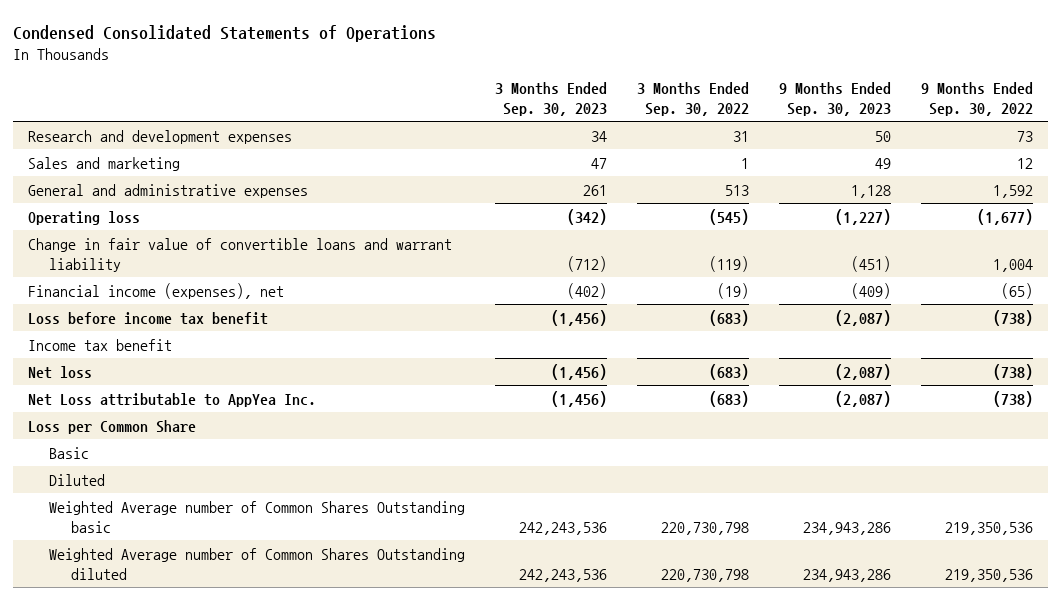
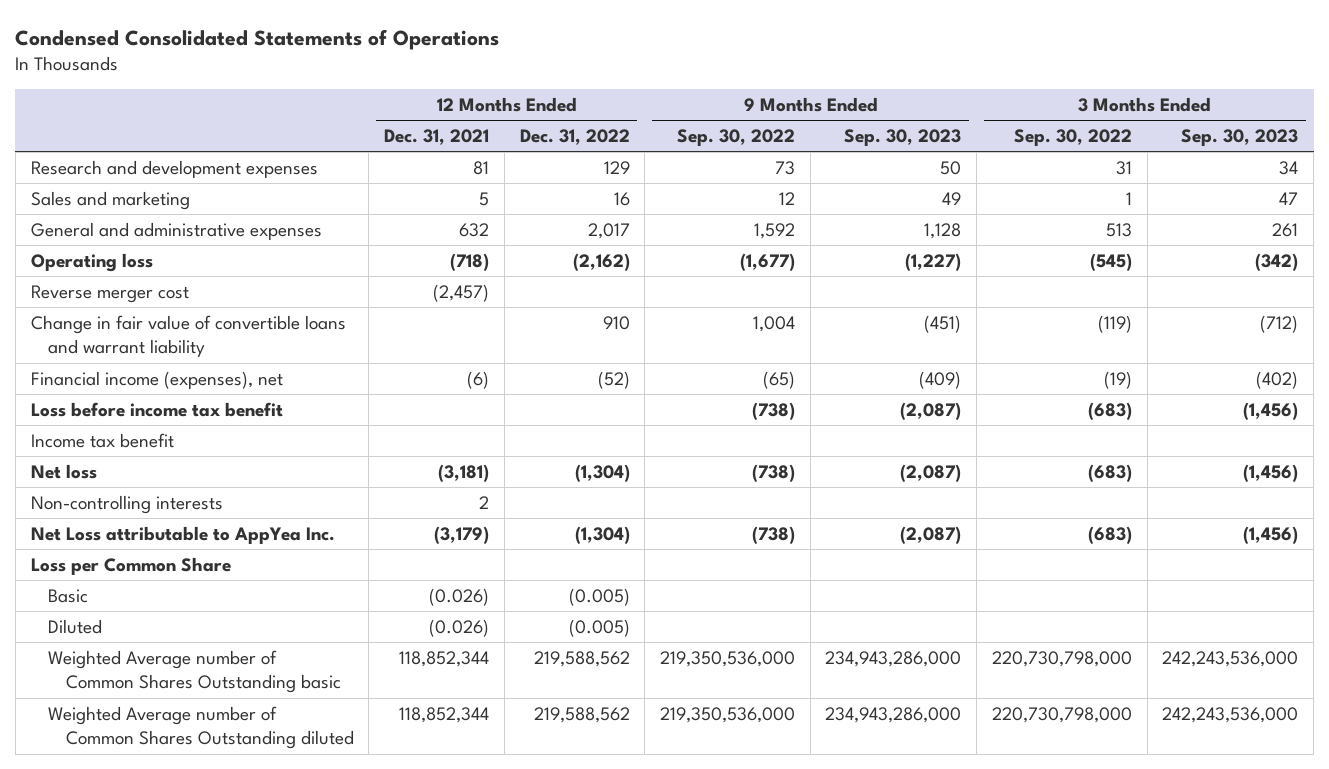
- | 3 Months Ended Sep. 30, 2023 | 3 Months Ended Sep. 30, 2022 | 9 Months Ended Sep. 30, 2023 | 9 Months Ended Sep. 30, 2022
+ | 12 Months Ended Dec. 31, 2021 | 12 Months Ended Dec. 31, 2022 | 9 Months Ended Sep. 30, 2022 | 9 Months Ended Sep. 30, 2023 | 3 Months Ended Sep. 30, 2022 | 3 Months Ended Sep. 30, 2023
+ Reverse merger cost | (2,457) | | | | |
+ Non-controlling interests | 2 | | | | |
- Weighted Average number of Common Shares Outstanding basic | 242,243,536 | 220,730,798 | 234,943,286 | 219,350,536
- Weighted Average number of Common Shares Outstanding diluted | 242,243,536 | 220,730,798 | 234,943,286 | 219,350,536
+ Weighted Average number of Common Shares Outstanding basic | 118,852,344 | 219,588,562 | 219,350,536,000 | 234,943,286,000 | 220,730,798,000 | 242,243,536,000
+ Weighted Average number of Common Shares Outstanding diluted | 118,852,344 | 219,588,562 | 219,350,536,000 | 234,943,286,000 | 220,730,798,000 | 242,243,536,000

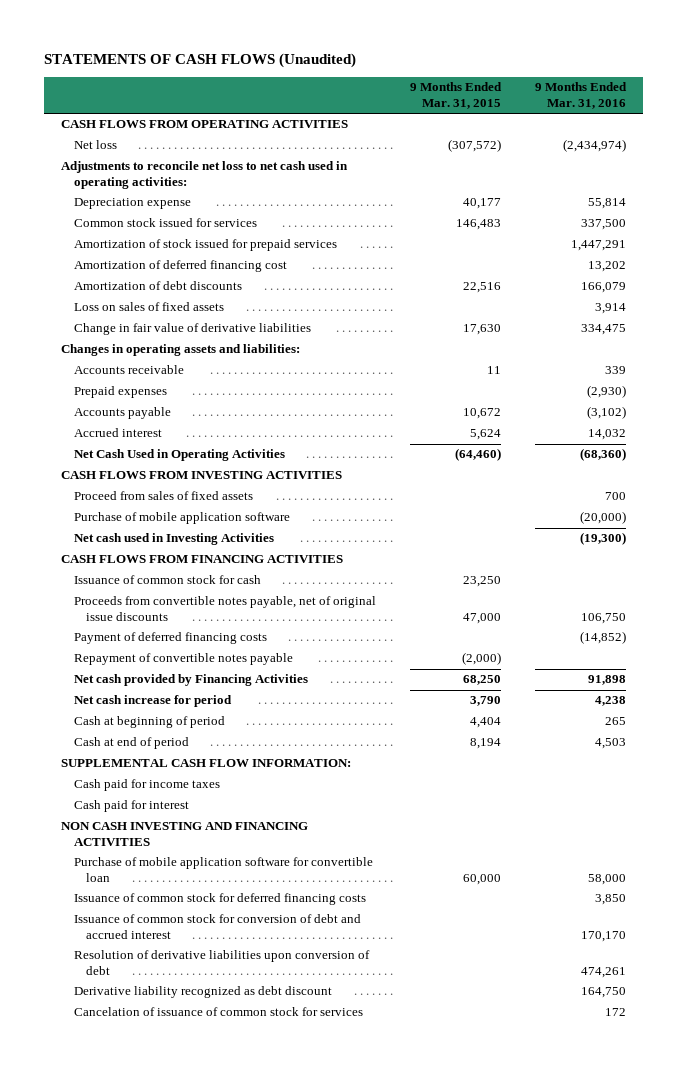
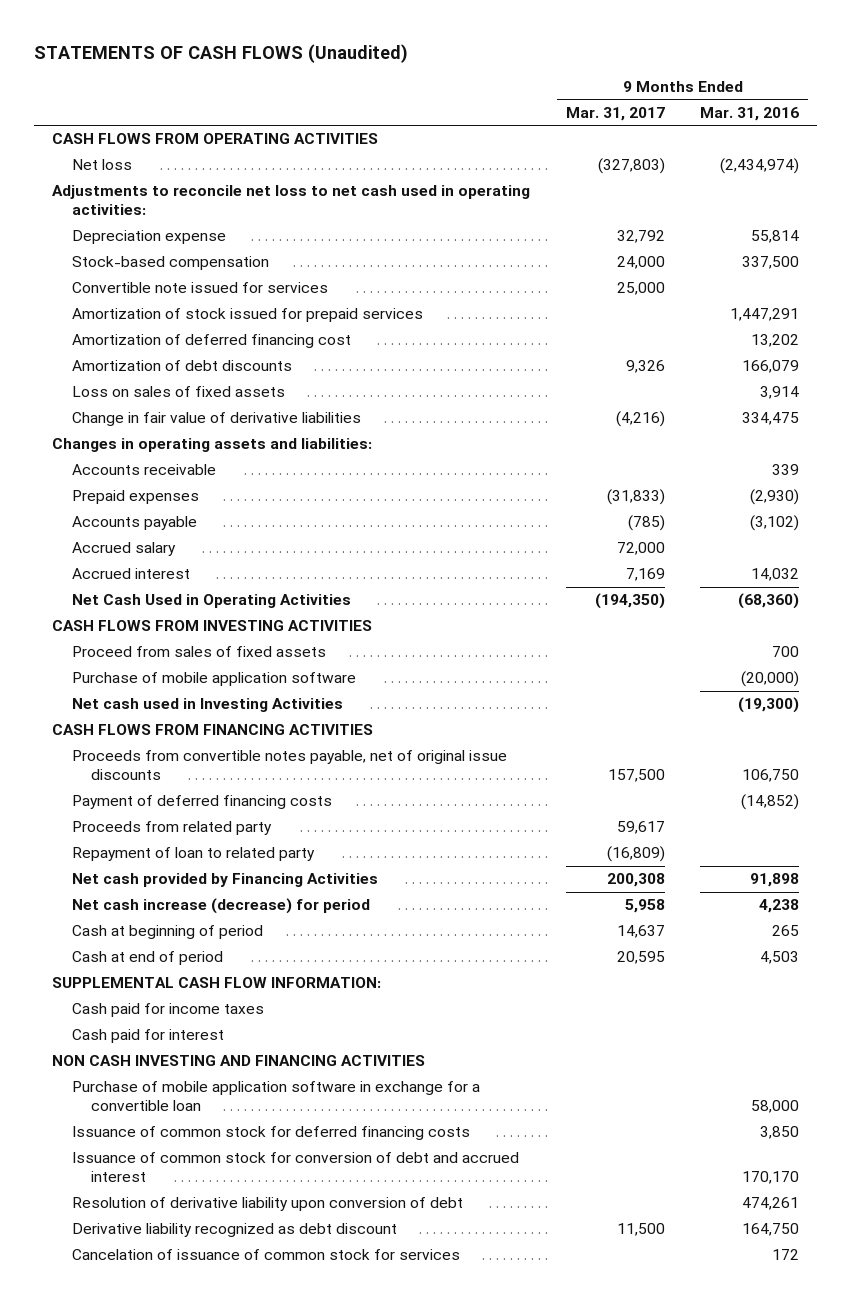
- | 9 Months Ended Mar. 31, 2015 | 9 Months Ended Mar. 31, 2016
+ | 9 Months Ended Mar. 31, 2017 | 9 Months Ended Mar. 31, 2016
- Common stock issued for services | 146,483 | 337,500
+ Stock-based compensation | 24,000 | 337,500
+ Convertible note issued for services | 25,000 |
+ Accrued salary | 72,000 |
- Issuance of common stock for cash | 23,250 |
- Repayment of convertible notes payable | (2,000) |
+ Proceeds from related party | 59,617 |
+ Repayment of loan to related party | (16,809) |
- Net cash increase for period | 3,790 | 4,238
+ Net cash increase (decrease) for period | 5,958 | 4,238
- Purchase of mobile application software for convertible loan | 60,000 | 58,000
+ Purchase of mobile application software in exchange for a convertible loan | | 58,000
- Resolution of derivative liabilities upon conversion of debt | | 474,261
+ Resolution of derivative liability upon conversion of debt | | 474,261

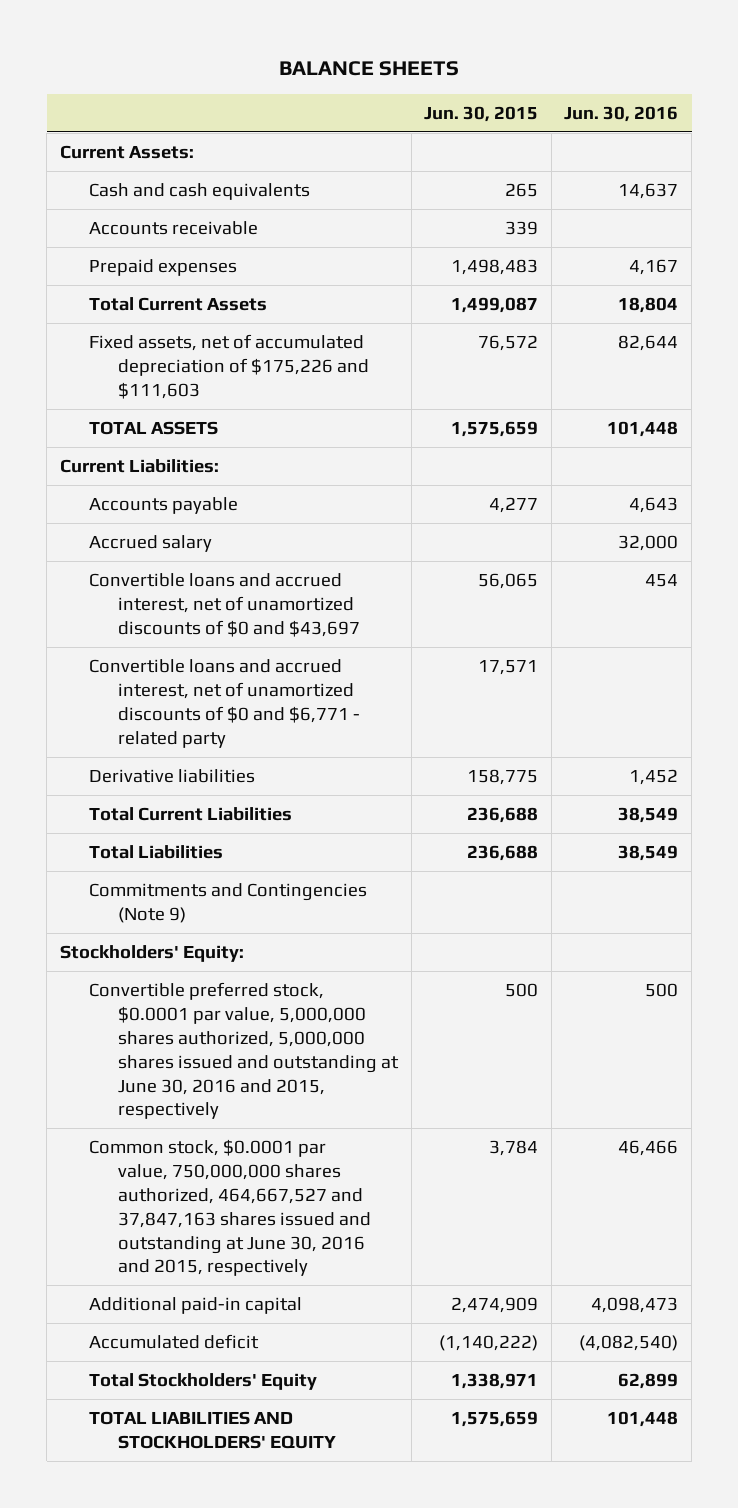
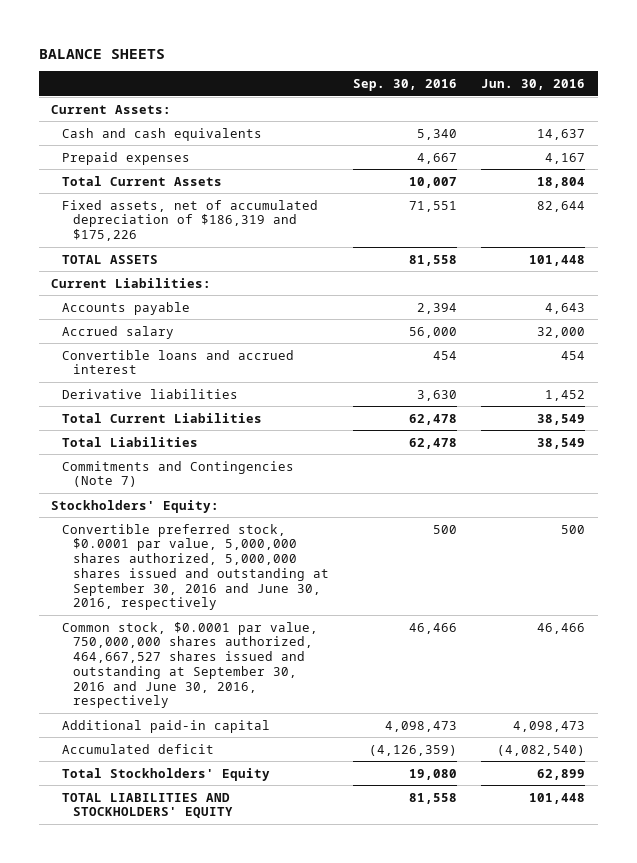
- | Jun. 30, 2015 | Jun. 30, 2016
+ | Sep. 30, 2016 | Jun. 30, 2016
- Accounts receivable | 339 |
- Fixed assets, net of accumulated depreciation of $175,226 and $111,603 | 76,572 | 82,644
+ Fixed assets, net of accumulated depreciation of $186,319 and $175,226 | 71,551 | 82,644
- Convertible loans and accrued interest, net of unamortized discounts of $0 and $43,697 | 56,065 | 454
- Convertible loans and accrued interest, net of unamortized discounts of $0 and $6,771 - related party | 17,571 |
+ Convertible loans and accrued interest | 454 | 454
- Commitments and Contingencies (Note 9)
+ Commitments and Contingencies (Note 7)
- Convertible preferred stock, $0.0001 par value, 5,000,000 shares authorized, 5,000,000 shares issued and outstanding at June 30, 2016 and 2015, respectively | 500 | 500
- Common stock, $0.0001 par value, 750,000,000 shares authorized, 464,667,527 and 37,847,163 shares issued and outstanding at June 30, 2016 and 2015, respectively | 3,784 | 46,466
+ Convertible preferred stock, $0.0001 par value, 5,000,000 shares authorized, 5,000,000 shares issued and outstanding at September 30, 2016 and June 30, 2016, respectively | 500 | 500
+ Common stock, $0.0001 par value, 750,000,000 shares authorized, 464,667,527 shares issued and outstanding at September 30, 2016 and June 30, 2016, respectively | 46,466 | 46,466

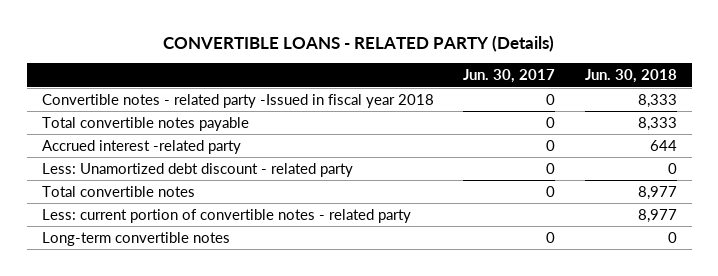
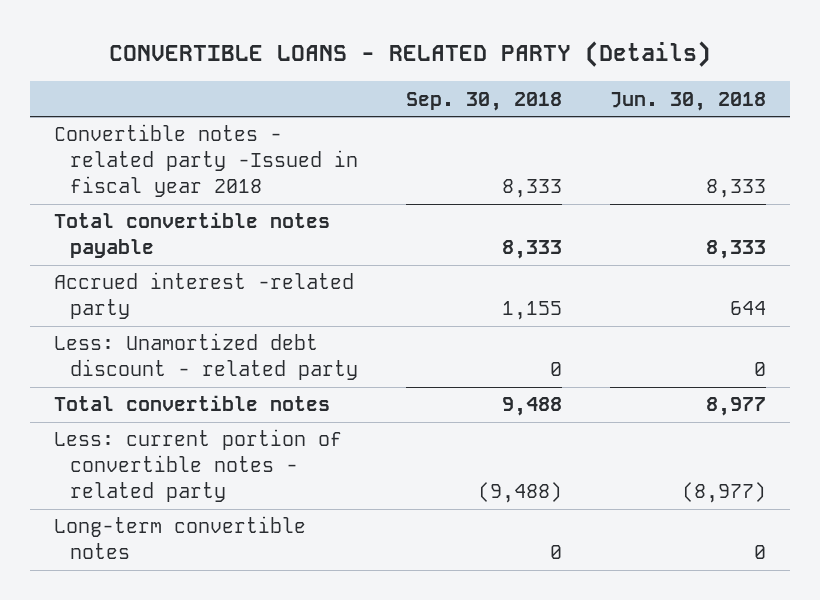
- | Jun. 30, 2017 | Jun. 30, 2018
+ | Sep. 30, 2018 | Jun. 30, 2018
- Less: current portion of convertible notes - related party | | 8,977
+ Less: current portion of convertible notes - related party | (9,488) | (8,977)

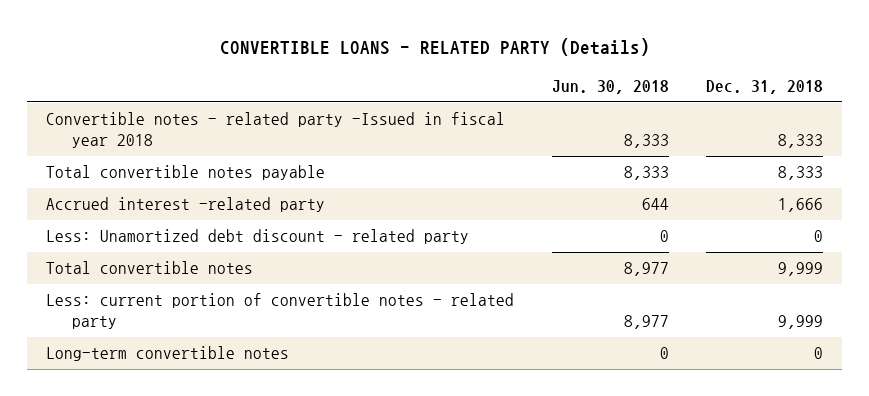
- | Sep. 30, 2018 | Jun. 30, 2018
+ | Jun. 30, 2018 | Dec. 31, 2018
- Less: current portion of convertible notes - related party | (9,488) | (8,977)
+ Less: current portion of convertible notes - related party | 8,977 | 9,999

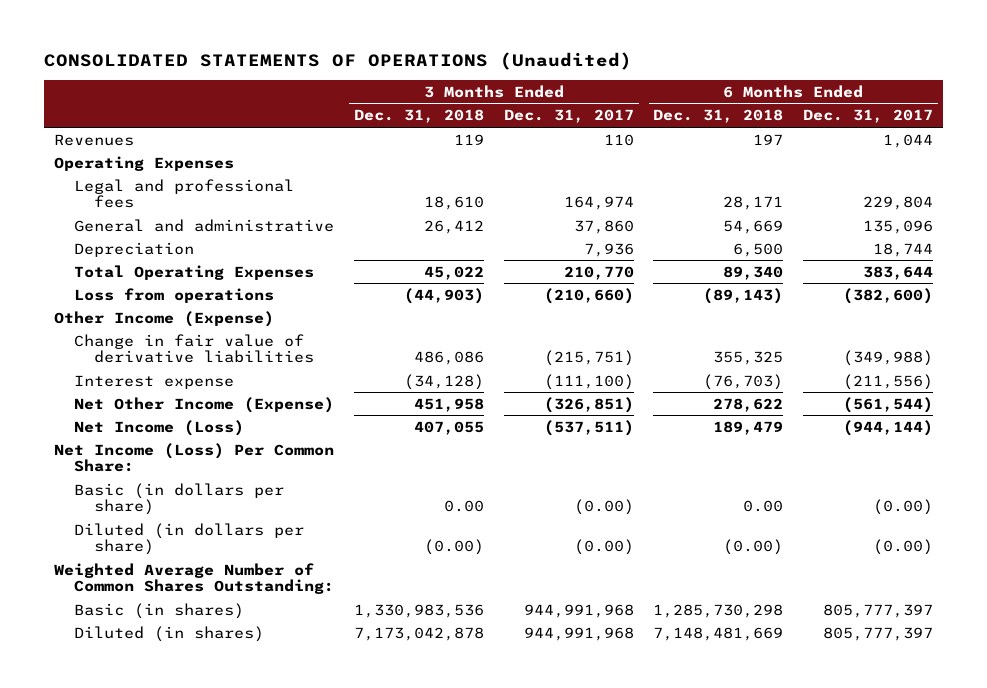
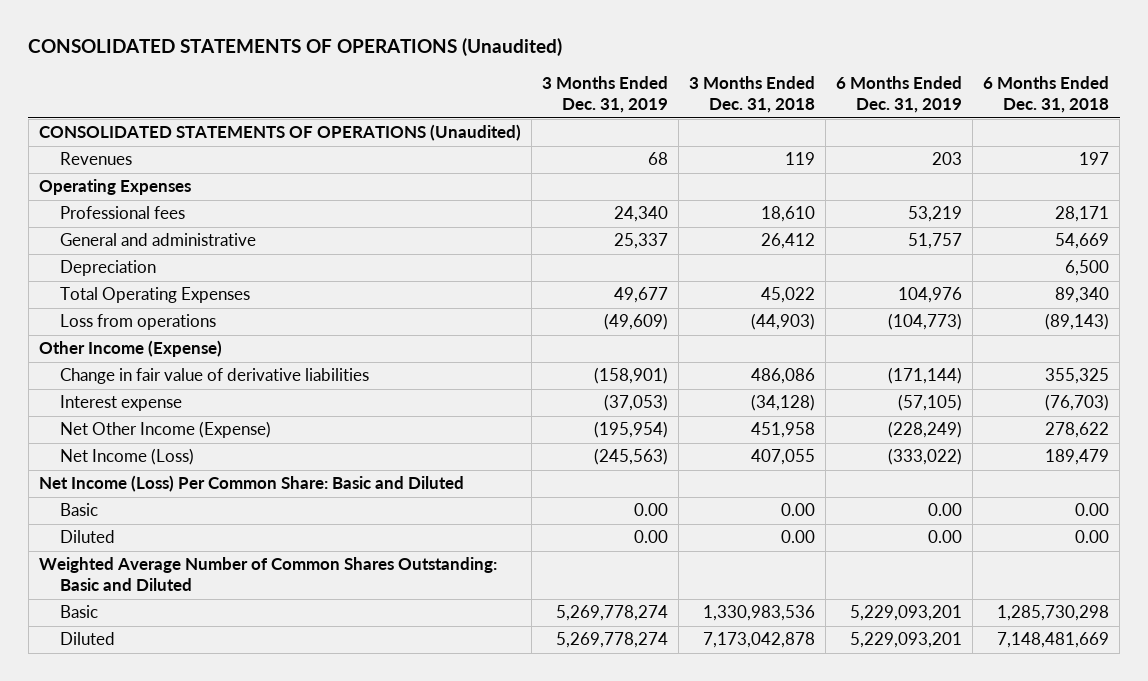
- | 3 Months Ended Dec. 31, 2018 | 3 Months Ended Dec. 31, 2017 | 6 Months Ended Dec. 31, 2018 | 6 Months Ended Dec. 31, 2017
+ | 3 Months Ended Dec. 31, 2019 | 3 Months Ended Dec. 31, 2018 | 6 Months Ended Dec. 31, 2019 | 6 Months Ended Dec. 31, 2018
+ CONSOLIDATED STATEMENTS OF OPERATIONS (Unaudited)
- Legal and professional fees | 18,610 | 164,974 | 28,171 | 229,804
+ Professional fees | 24,340 | 18,610 | 53,219 | 28,171
- Net Income (Loss) Per Common Share:
- Basic (in dollars per share) | 0.00 | (0.00) | 0.00 | (0.00)
- Diluted (in dollars per share) | (0.00) | (0.00) | (0.00) | (0.00)
- Weighted Average Number of Common Shares Outstanding:
- Basic (in shares) | 1,330,983,536 | 944,991,968 | 1,285,730,298 | 805,777,397
- Diluted (in shares) | 7,173,042,878 | 944,991,968 | 7,148,481,669 | 805,777,397
+ Net Income (Loss) Per Common Share: Basic and Diluted
+ Basic | 0.00 | 0.00 | 0.00 | 0.00
+ Diluted | 0.00 | 0.00 | 0.00 | 0.00
+ Weighted Average Number of Common Shares Outstanding: Basic and Diluted
+ Basic | 5,269,778,274 | 1,330,983,536 | 5,229,093,201 | 1,285,730,298
+ Diluted | 5,269,778,274 | 7,173,042,878 | 5,229,093,201 | 7,148,481,669

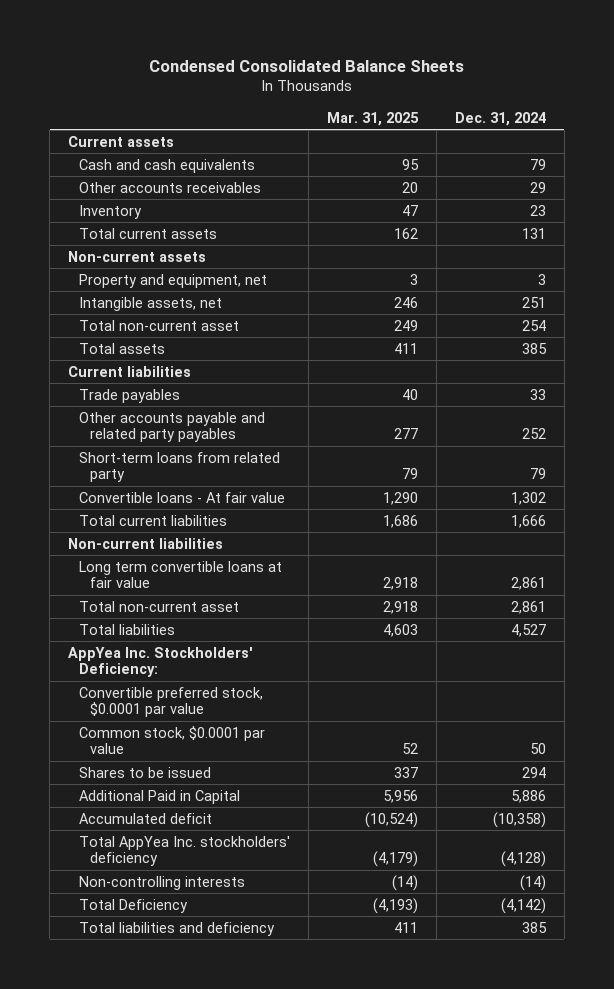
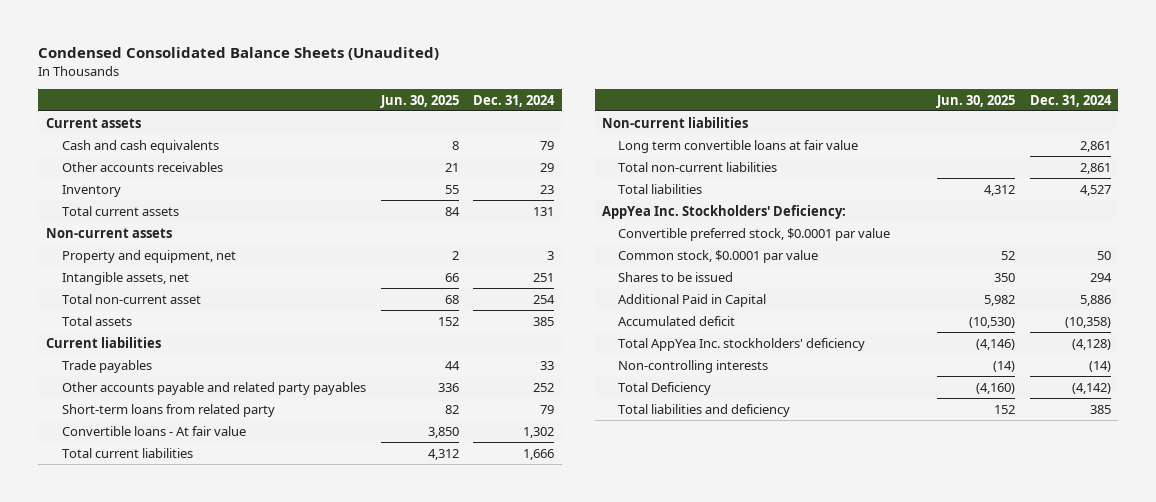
- Condensed Consolidated Balance Sheets
+ Condensed Consolidated Balance Sheets (Unaudited)
- | Mar. 31, 2025 | Dec. 31, 2024
+ | Jun. 30, 2025 | Dec. 31, 2024
- Total non-current asset | 2,918 | 2,861
+ Total non-current liabilities | | 2,861

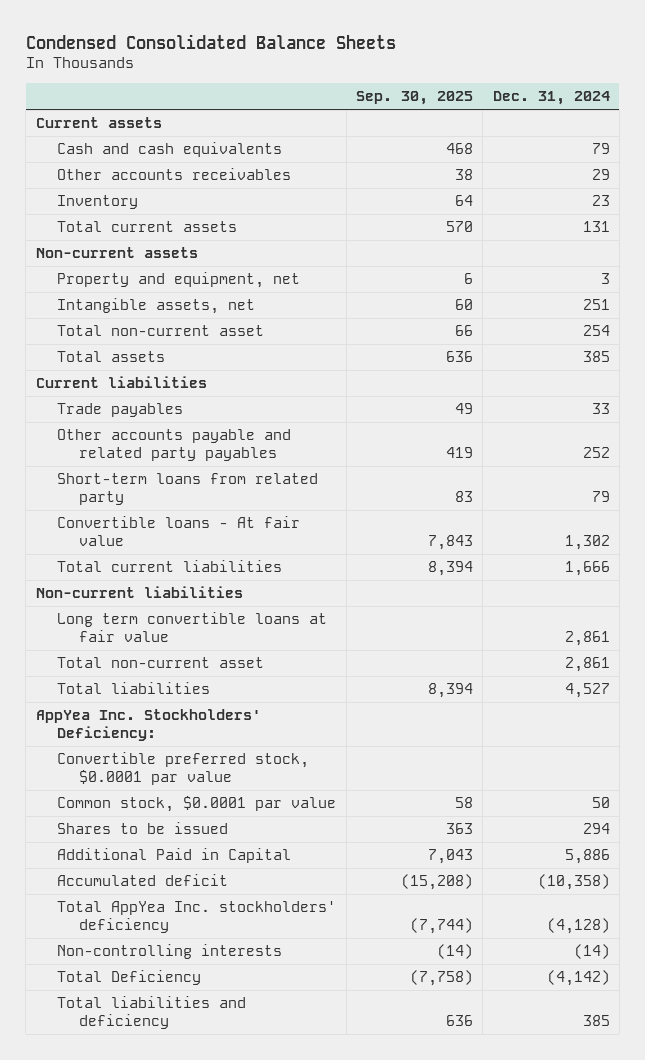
- Condensed Consolidated Balance Sheets (Unaudited)
+ Condensed Consolidated Balance Sheets
- | Jun. 30, 2025 | Dec. 31, 2024
+ | Sep. 30, 2025 | Dec. 31, 2024
- Total non-current liabilities | | 2,861
+ Total non-current asset | | 2,861

